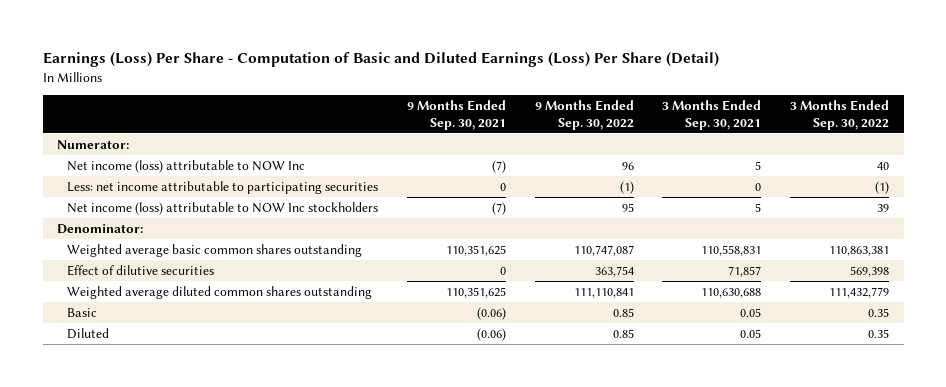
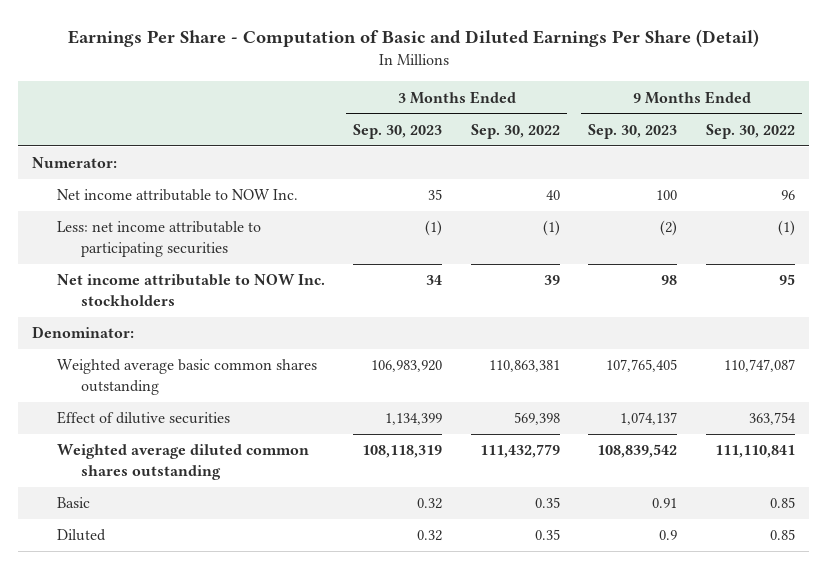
- Earnings (Loss) Per Share - Computation of Basic and Diluted Earnings (Loss) Per Share (Detail)
+ Earnings Per Share - Computation of Basic and Diluted Earnings Per Share (Detail)
- | 9 Months Ended Sep. 30, 2021 | 9 Months Ended Sep. 30, 2022 | 3 Months Ended Sep. 30, 2021 | 3 Months Ended Sep. 30, 2022
+ | 3 Months Ended Sep. 30, 2023 | 3 Months Ended Sep. 30, 2022 | 9 Months Ended Sep. 30, 2023 | 9 Months Ended Sep. 30, 2022
- Net income (loss) attributable to NOW Inc | (7) | 96 | 5 | 40
+ Net income attributable to NOW Inc. | 35 | 40 | 100 | 96
- Net income (loss) attributable to NOW Inc stockholders | (7) | 95 | 5 | 39
+ Net income attributable to NOW Inc. stockholders | 34 | 39 | 98 | 95

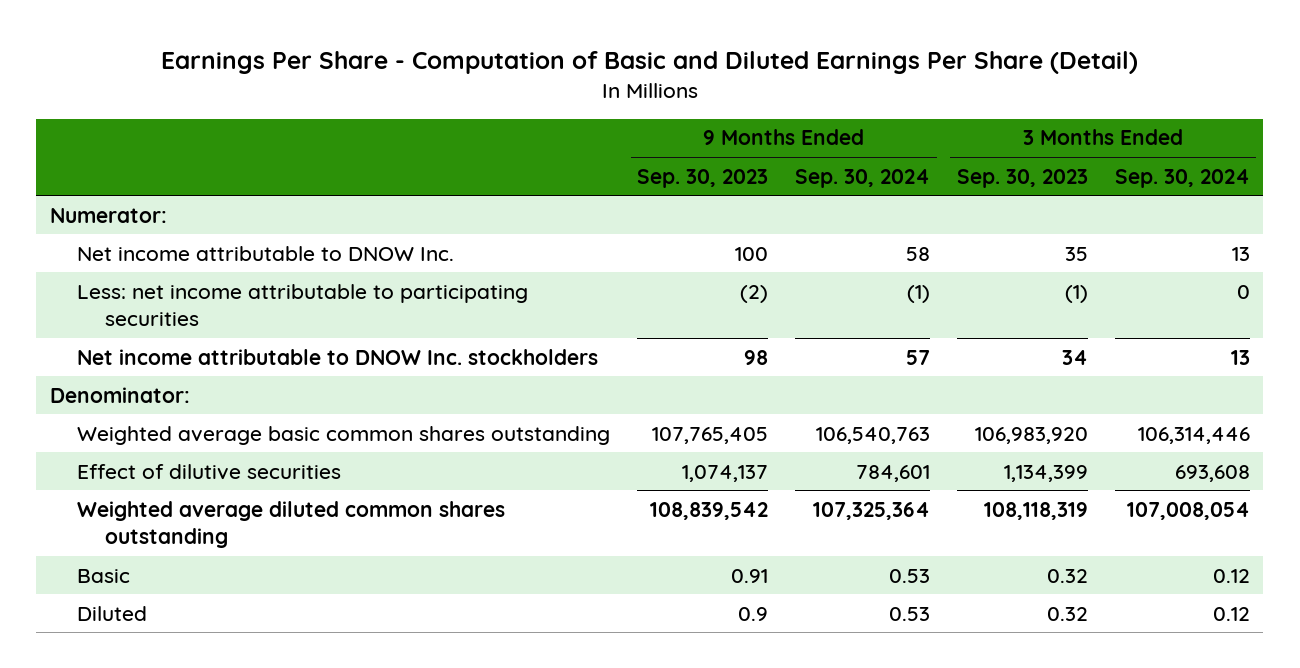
- | 3 Months Ended Sep. 30, 2023 | 3 Months Ended Sep. 30, 2022 | 9 Months Ended Sep. 30, 2023 | 9 Months Ended Sep. 30, 2022
+ | 9 Months Ended Sep. 30, 2023 | 9 Months Ended Sep. 30, 2024 | 3 Months Ended Sep. 30, 2023 | 3 Months Ended Sep. 30, 2024
- Net income attributable to NOW Inc. | 35 | 40 | 100 | 96
+ Net income attributable to DNOW Inc. | 100 | 58 | 35 | 13
- Net income attributable to NOW Inc. stockholders | 34 | 39 | 98 | 95
+ Net income attributable to DNOW Inc. stockholders | 98 | 57 | 34 | 13

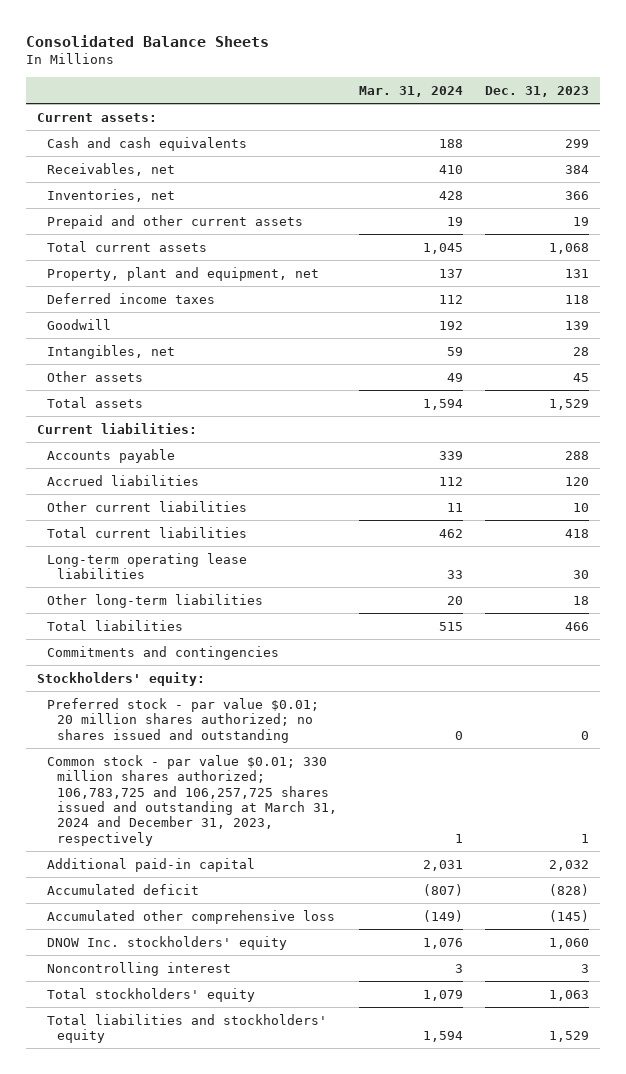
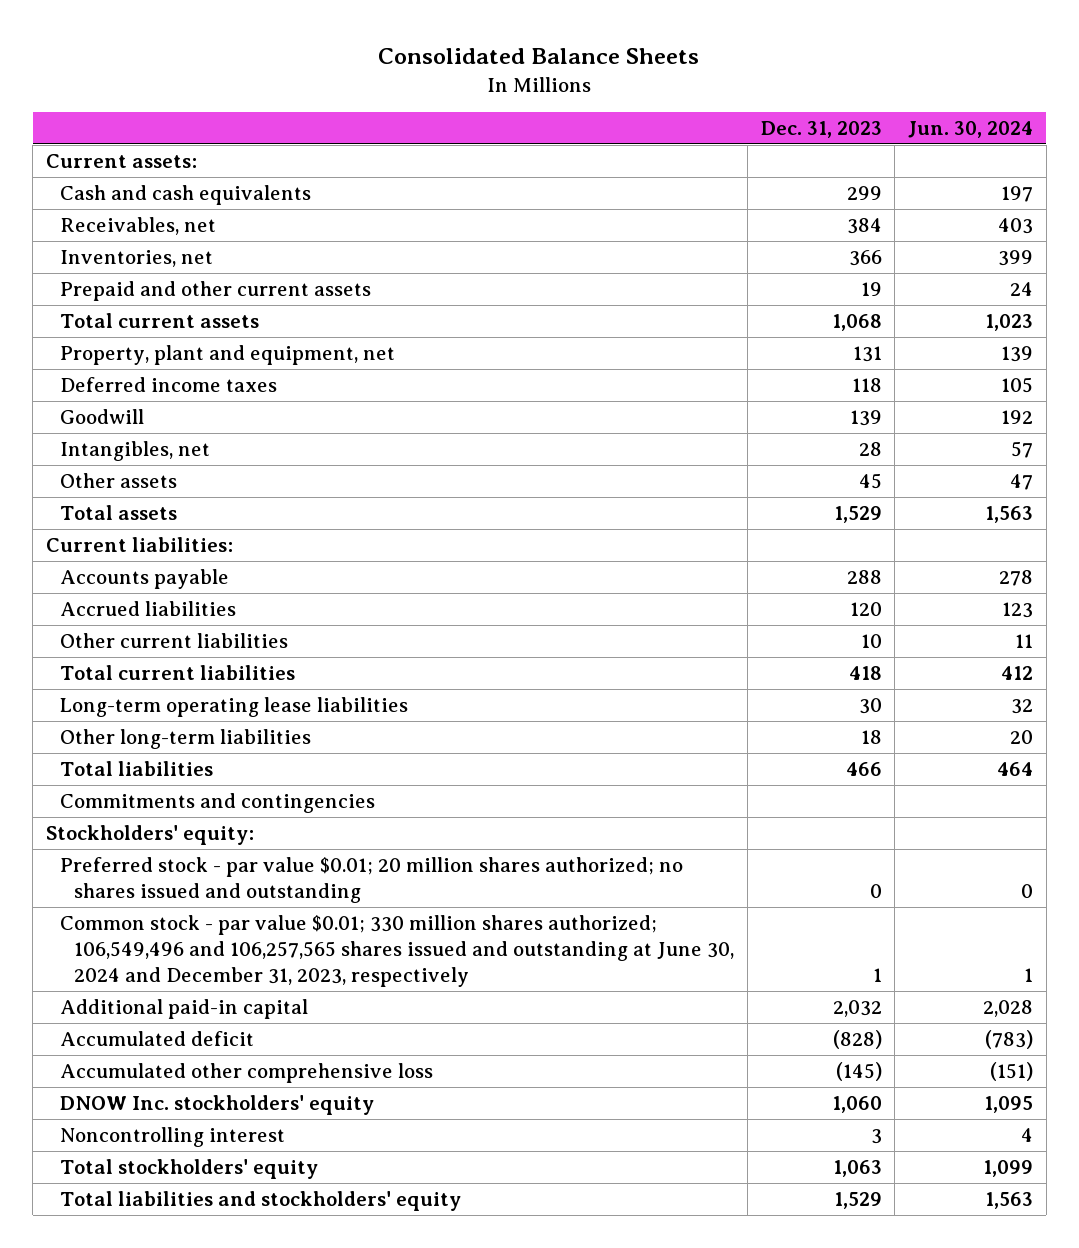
- | Mar. 31, 2024 | Dec. 31, 2023
+ | Dec. 31, 2023 | Jun. 30, 2024
- Common stock - par value $0.01; 330 million shares authorized; 106,783,725 and 106,257,725 shares issued and outstanding at March 31, 2024 and December 31, 2023, respectively | 1 | 1
+ Common stock - par value $0.01; 330 million shares authorized; 106,549,496 and 106,257,565 shares issued and outstanding at June 30, 2024 and December 31, 2023, respectively | 1 | 1

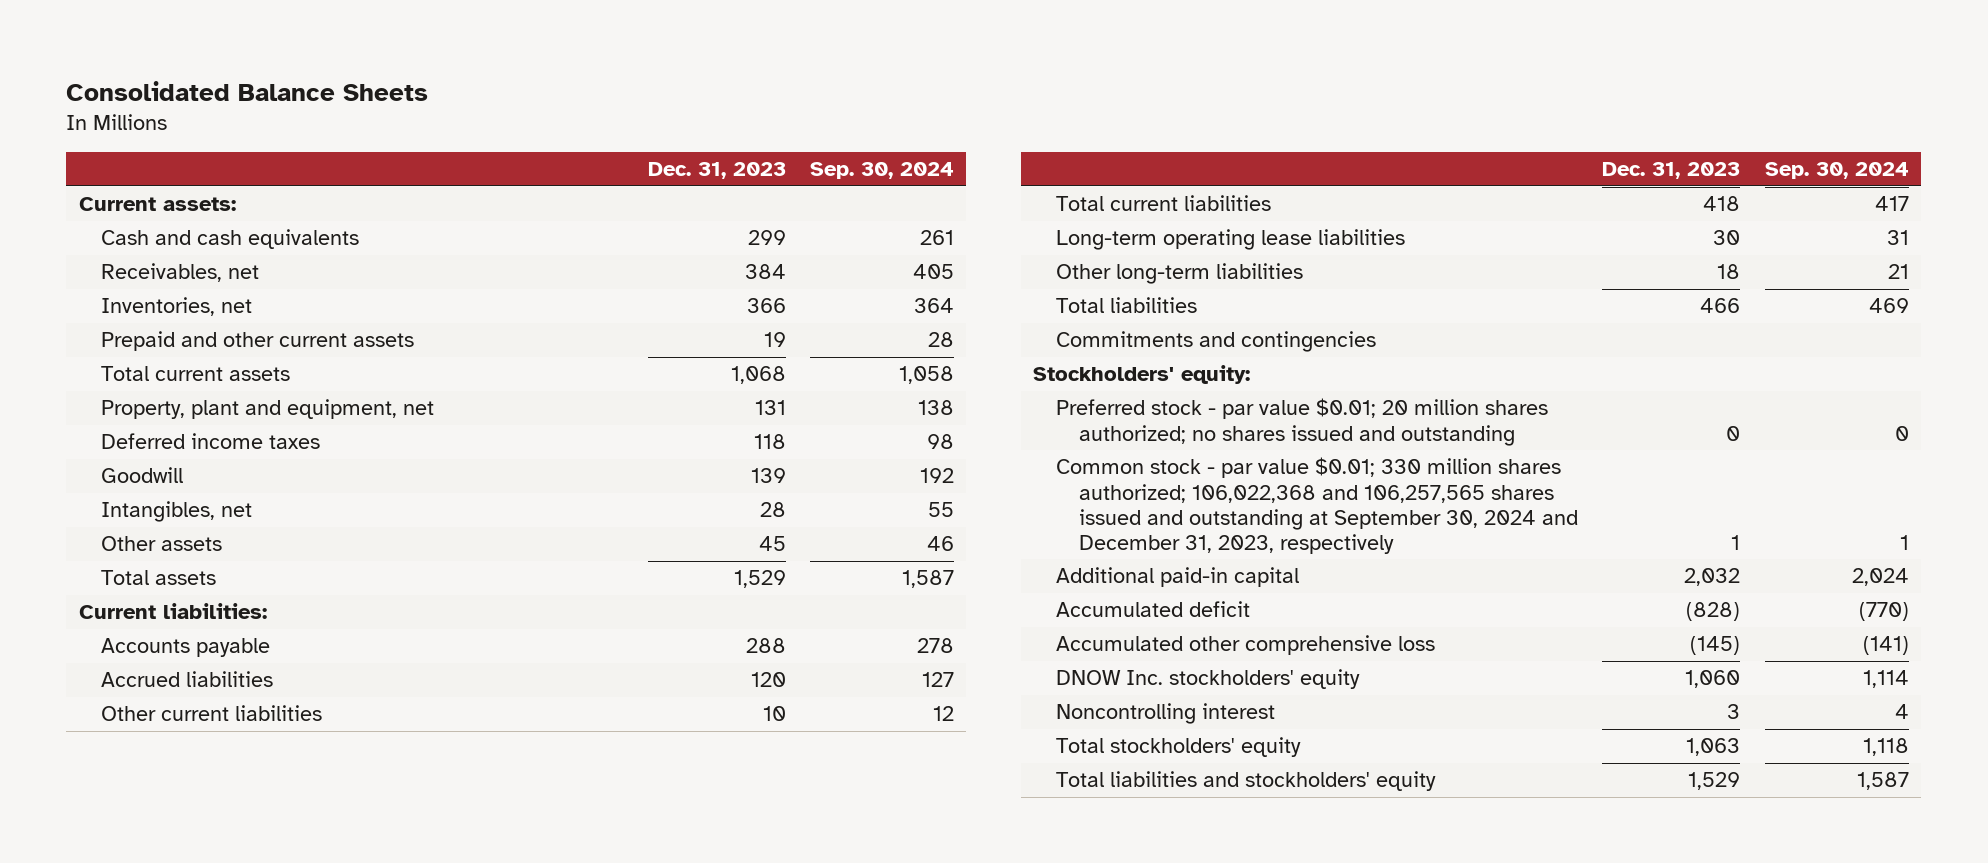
- | Dec. 31, 2023 | Jun. 30, 2024
+ | Dec. 31, 2023 | Sep. 30, 2024
- Common stock - par value $0.01; 330 million shares authorized; 106,549,496 and 106,257,565 shares issued and outstanding at June 30, 2024 and December 31, 2023, respectively | 1 | 1
+ Common stock - par value $0.01; 330 million shares authorized; 106,022,368 and 106,257,565 shares issued and outstanding at September 30, 2024 and December 31, 2023, respectively | 1 | 1

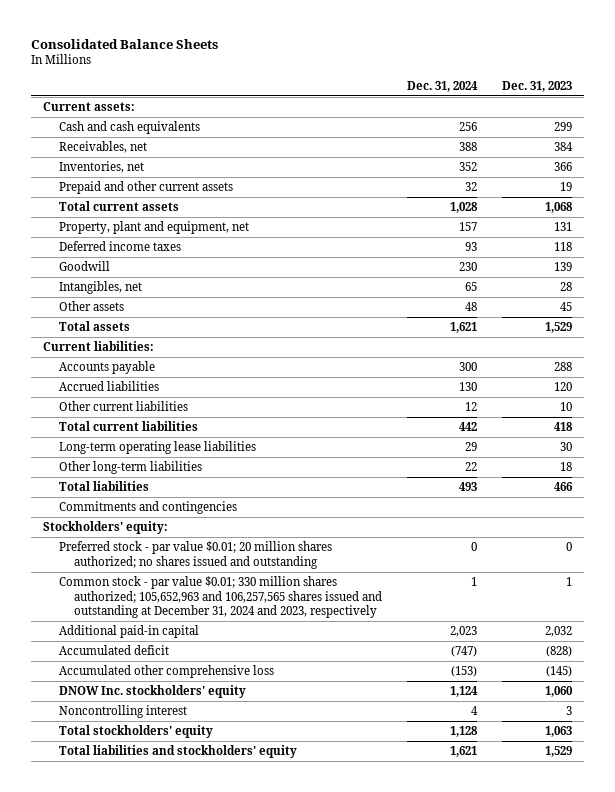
- | Dec. 31, 2023 | Sep. 30, 2024
+ | Dec. 31, 2024 | Dec. 31, 2023
- Common stock - par value $0.01; 330 million shares authorized; 106,022,368 and 106,257,565 shares issued and outstanding at September 30, 2024 and December 31, 2023, respectively | 1 | 1
+ Common stock - par value $0.01; 330 million shares authorized; 105,652,963 and 106,257,565 shares issued and outstanding at December 31, 2024 and 2023, respectively | 1 | 1

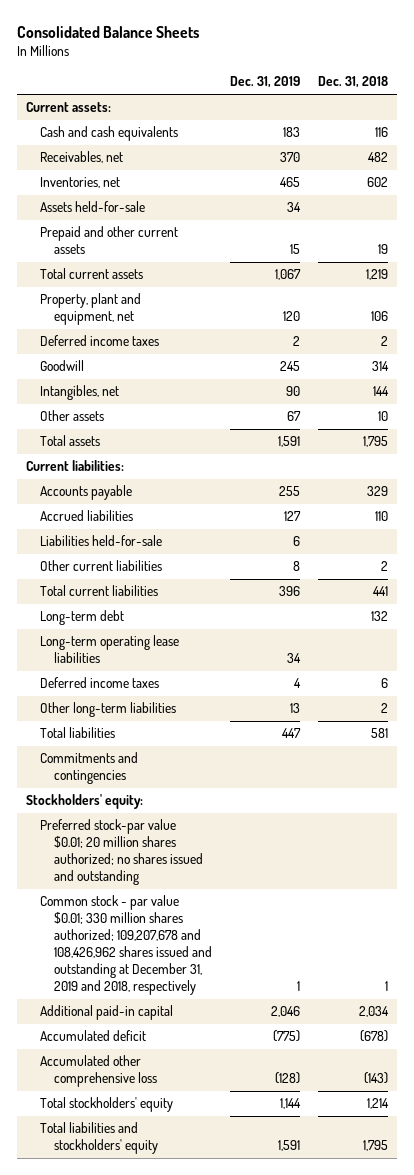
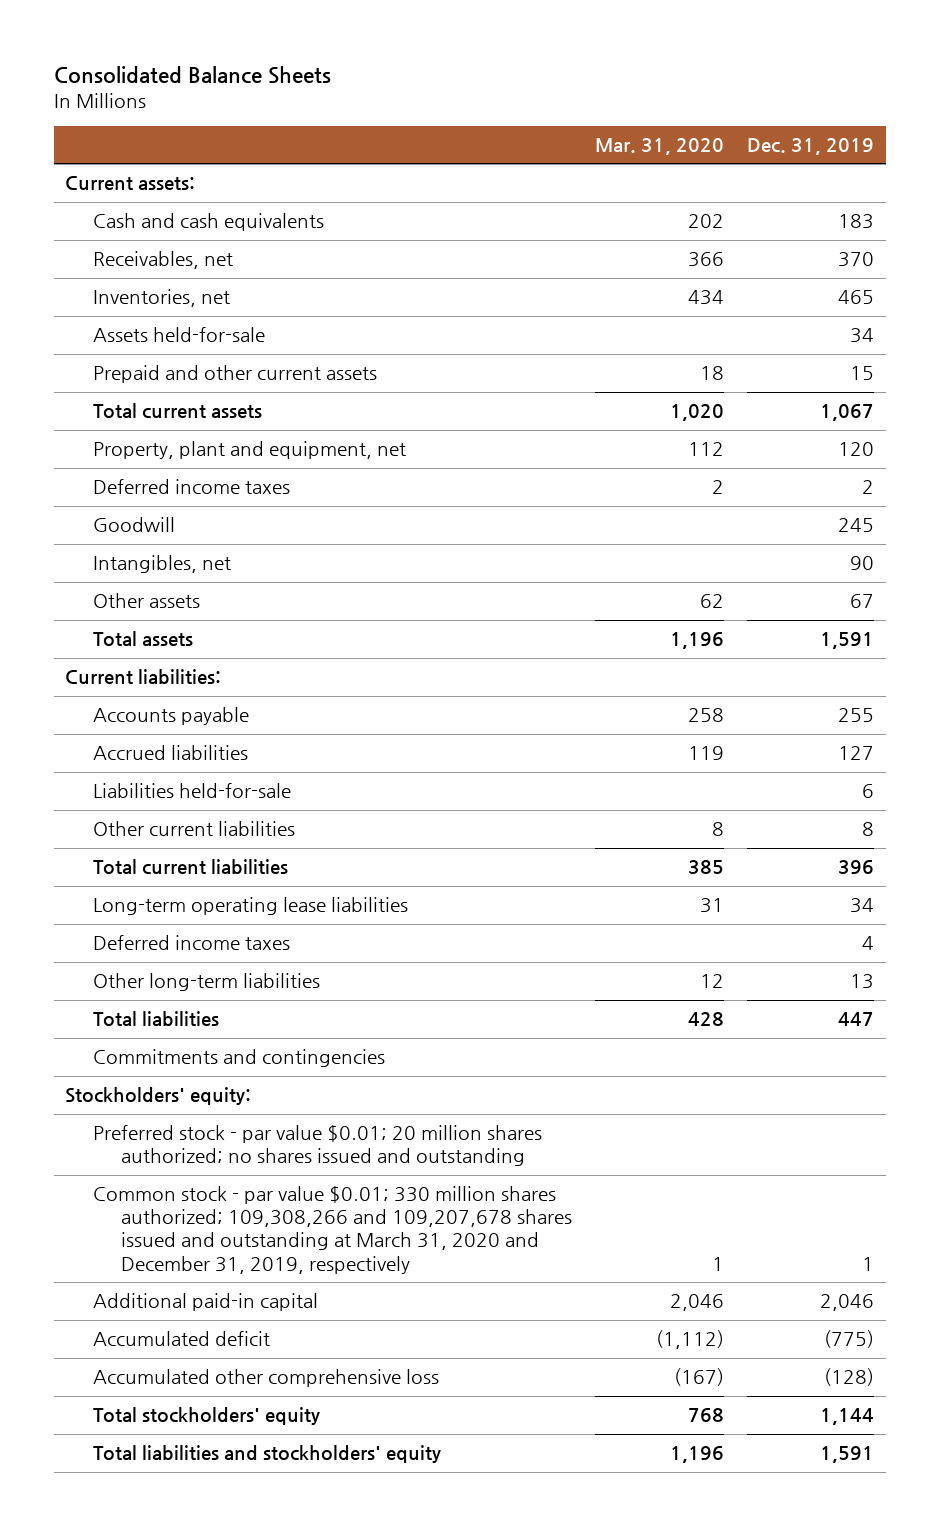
- | Dec. 31, 2019 | Dec. 31, 2018
+ | Mar. 31, 2020 | Dec. 31, 2019
- Long-term debt | | 132
- Preferred stock-par value $0.01; 20 million shares authorized; no shares issued and outstanding
- Common stock - par value $0.01; 330 million shares authorized; 109,207,678 and 108,426,962 shares issued and outstanding at December 31, 2019 and 2018, respectively | 1 | 1
+ Preferred stock - par value $0.01; 20 million shares authorized; no shares issued and outstanding
+ Common stock - par value $0.01; 330 million shares authorized; 109,308,266 and 109,207,678 shares issued and outstanding at March 31, 2020 and December 31, 2019, respectively | 1 | 1

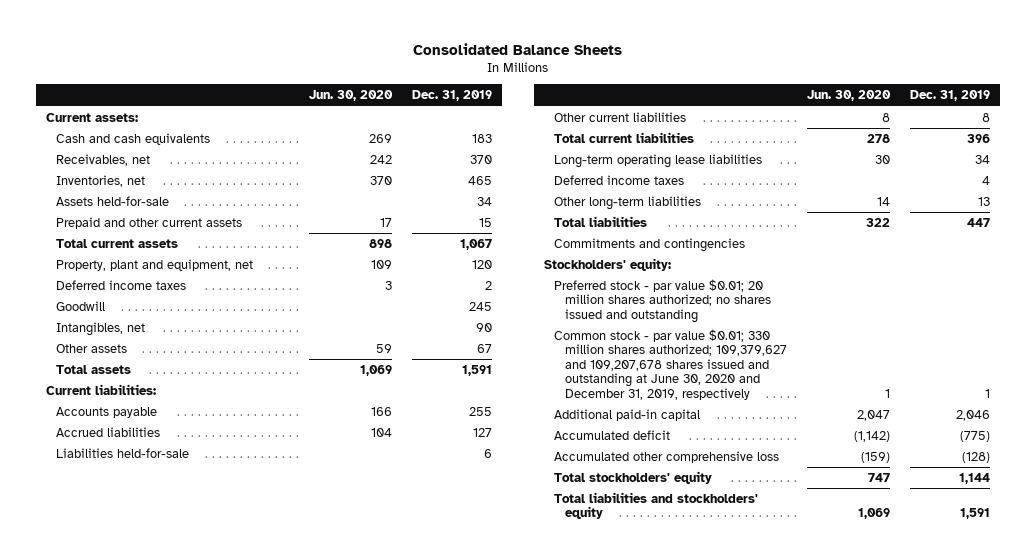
- | Mar. 31, 2020 | Dec. 31, 2019
+ | Jun. 30, 2020 | Dec. 31, 2019
- Common stock - par value $0.01; 330 million shares authorized; 109,308,266 and 109,207,678 shares issued and outstanding at March 31, 2020 and December 31, 2019, respectively | 1 | 1
+ Common stock - par value $0.01; 330 million shares authorized; 109,379,627 and 109,207,678 shares issued and outstanding at June 30, 2020 and December 31, 2019, respectively | 1 | 1

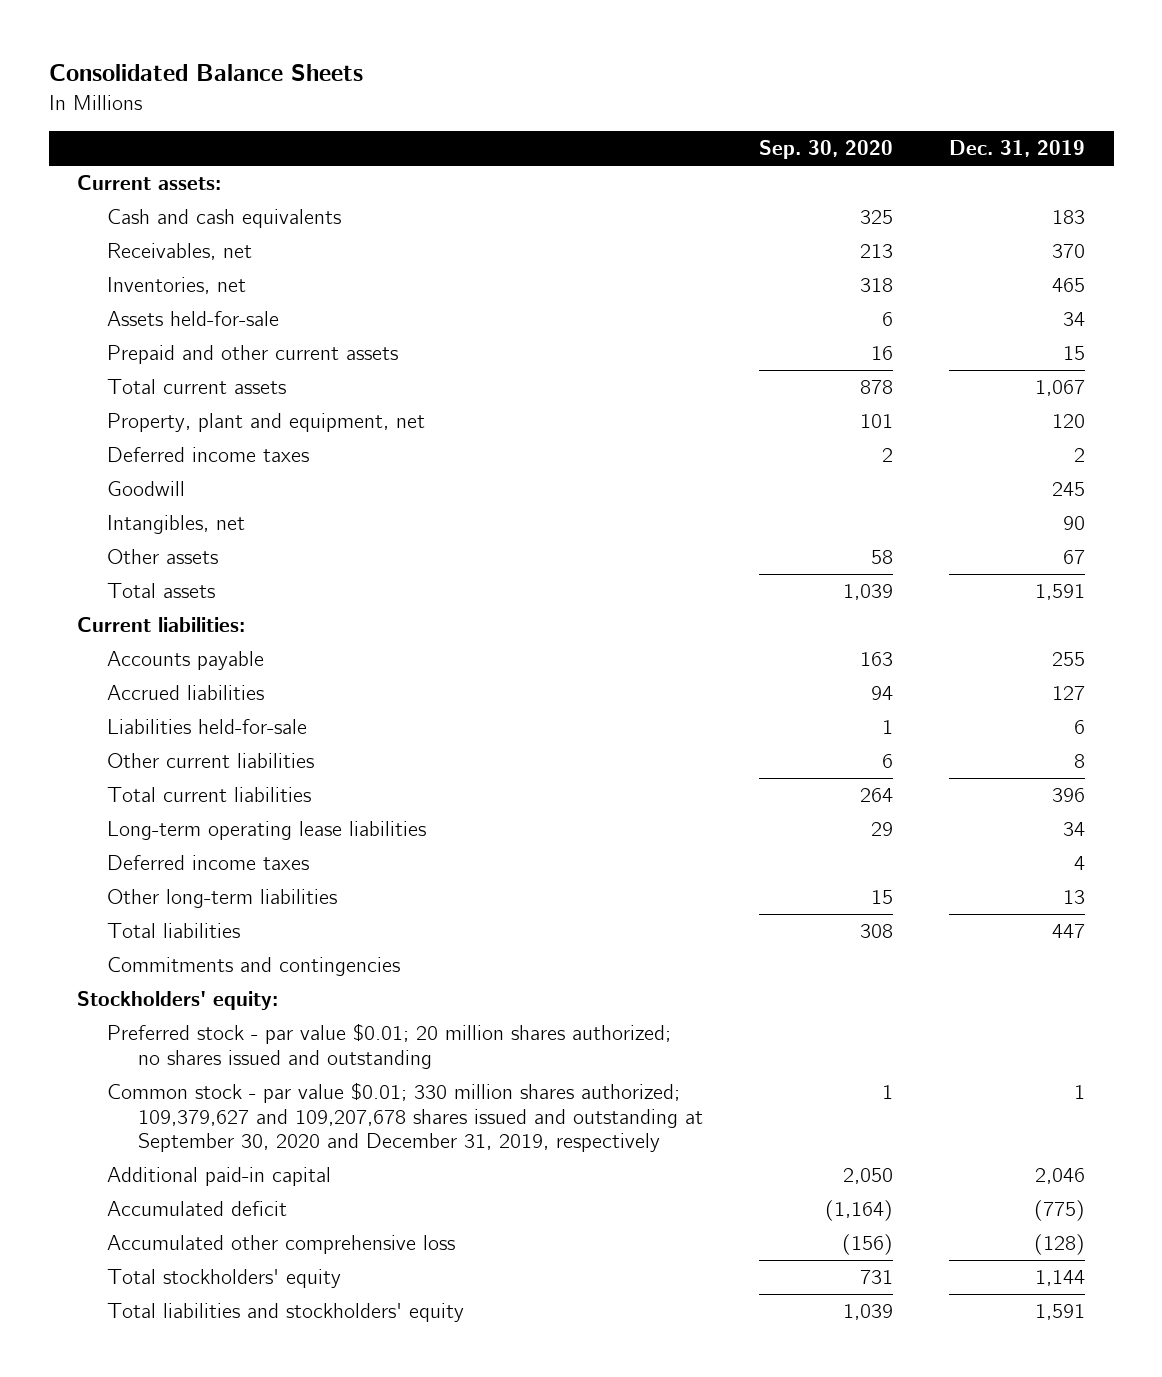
- | Jun. 30, 2020 | Dec. 31, 2019
+ | Sep. 30, 2020 | Dec. 31, 2019
- Common stock - par value $0.01; 330 million shares authorized; 109,379,627 and 109,207,678 shares issued and outstanding at June 30, 2020 and December 31, 2019, respectively | 1 | 1
+ Common stock - par value $0.01; 330 million shares authorized; 109,379,627 and 109,207,678 shares issued and outstanding at September 30, 2020 and December 31, 2019, respectively | 1 | 1

